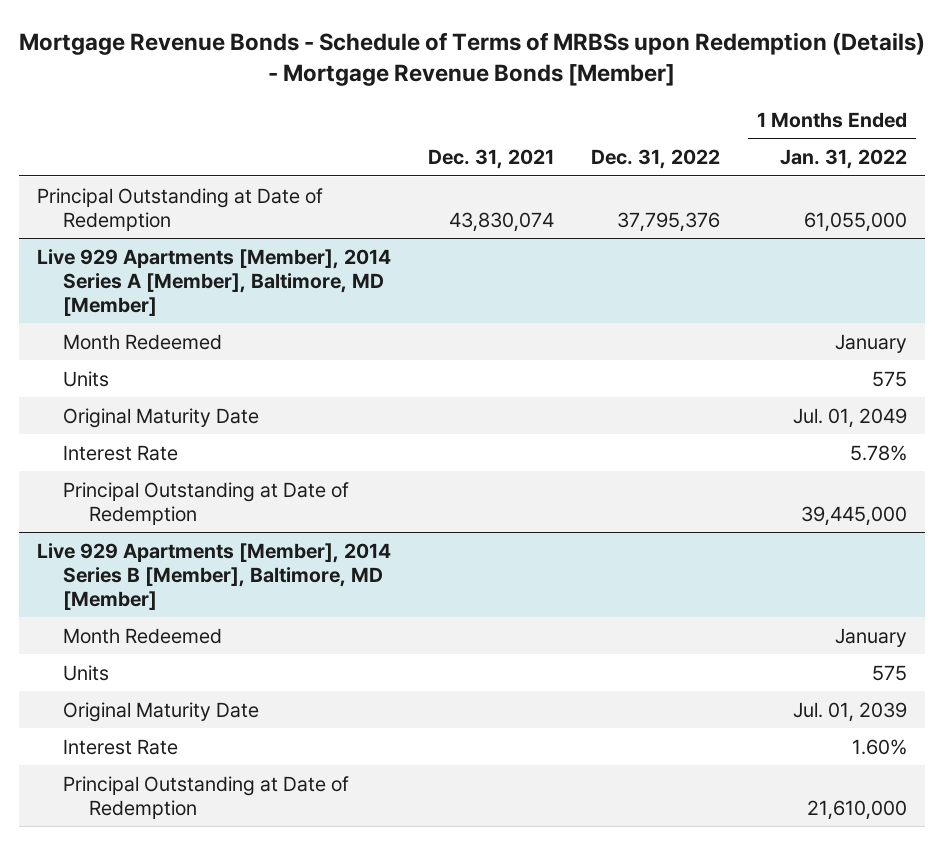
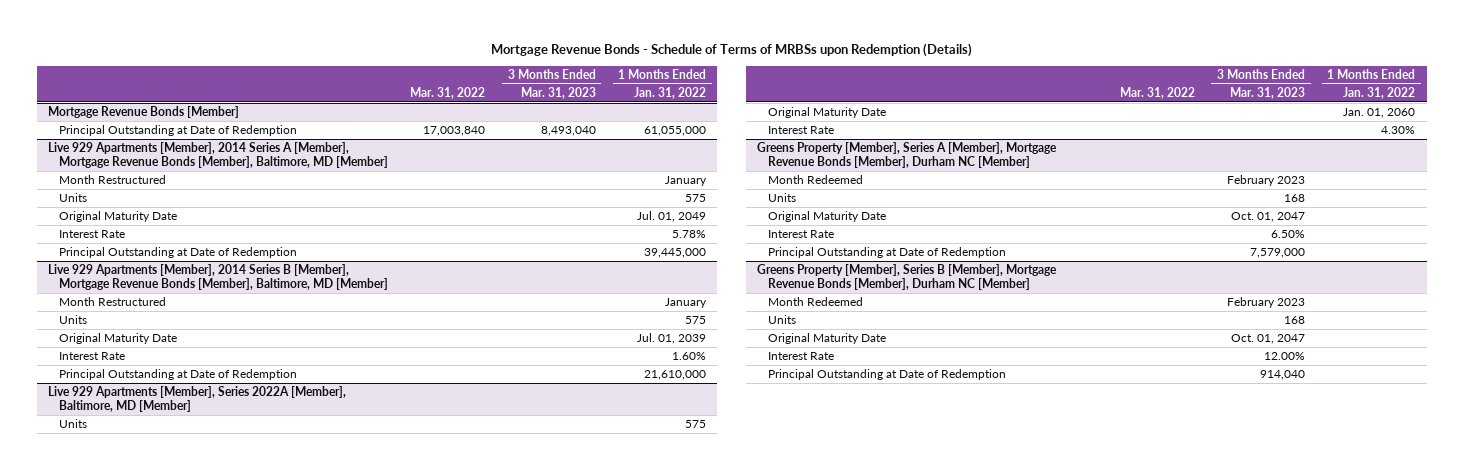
- Mortgage Revenue Bonds - Schedule of Terms of MRBSs upon Redemption (Details) - Mortgage Revenue Bonds [Member]
+ Mortgage Revenue Bonds - Schedule of Terms of MRBSs upon Redemption (Details)
- | Dec. 31, 2021 | Dec. 31, 2022 | 1 Months Ended Jan. 31, 2022
+ | Mar. 31, 2022 | 3 Months Ended Mar. 31, 2023 | 1 Months Ended Jan. 31, 2022
+ Mortgage Revenue Bonds [Member]
- Live 929 Apartments [Member], 2014 Series A [Member], Baltimore, MD [Member]
- Month Redeemed | | | January
+ Live 929 Apartments [Member], 2014 Series A [Member], Mortgage Revenue Bonds [Member], Baltimore, MD [Member]
+ Month Restructured | | | January
- Live 929 Apartments [Member], 2014 Series B [Member], Baltimore, MD [Member]
- Month Redeemed | | | January
+ Live 929 Apartments [Member], 2014 Series B [Member], Mortgage Revenue Bonds [Member], Baltimore, MD [Member]
+ Month Restructured | | | January
+ Live 929 Apartments [Member], Series 2022A [Member], Baltimore, MD [Member]
+ Units | | | 575
+ Original Maturity Date | | | Jan. 01, 2060
+ Interest Rate | | | 4.30%
+ Greens Property [Member], Series A [Member], Mortgage Revenue Bonds [Member], Durham NC [Member]
+ Month Redeemed | | February 2023 |
+ Units | | 168 |
+ Original Maturity Date | | Oct. 01, 2047 |
+ Interest Rate | | 6.50% |
+ Principal Outstanding at Date of Redemption | | 7,579,000 |
+ Greens Property [Member], Series B [Member], Mortgage Revenue Bonds [Member], Durham NC [Member]
+ Month Redeemed | | February 2023 |
+ Units | | 168 |
+ Original Maturity Date | | Oct. 01, 2047 |
+ Interest Rate | | 12.00% |
+ Principal Outstanding at Date of Redemption | | 914,040 |

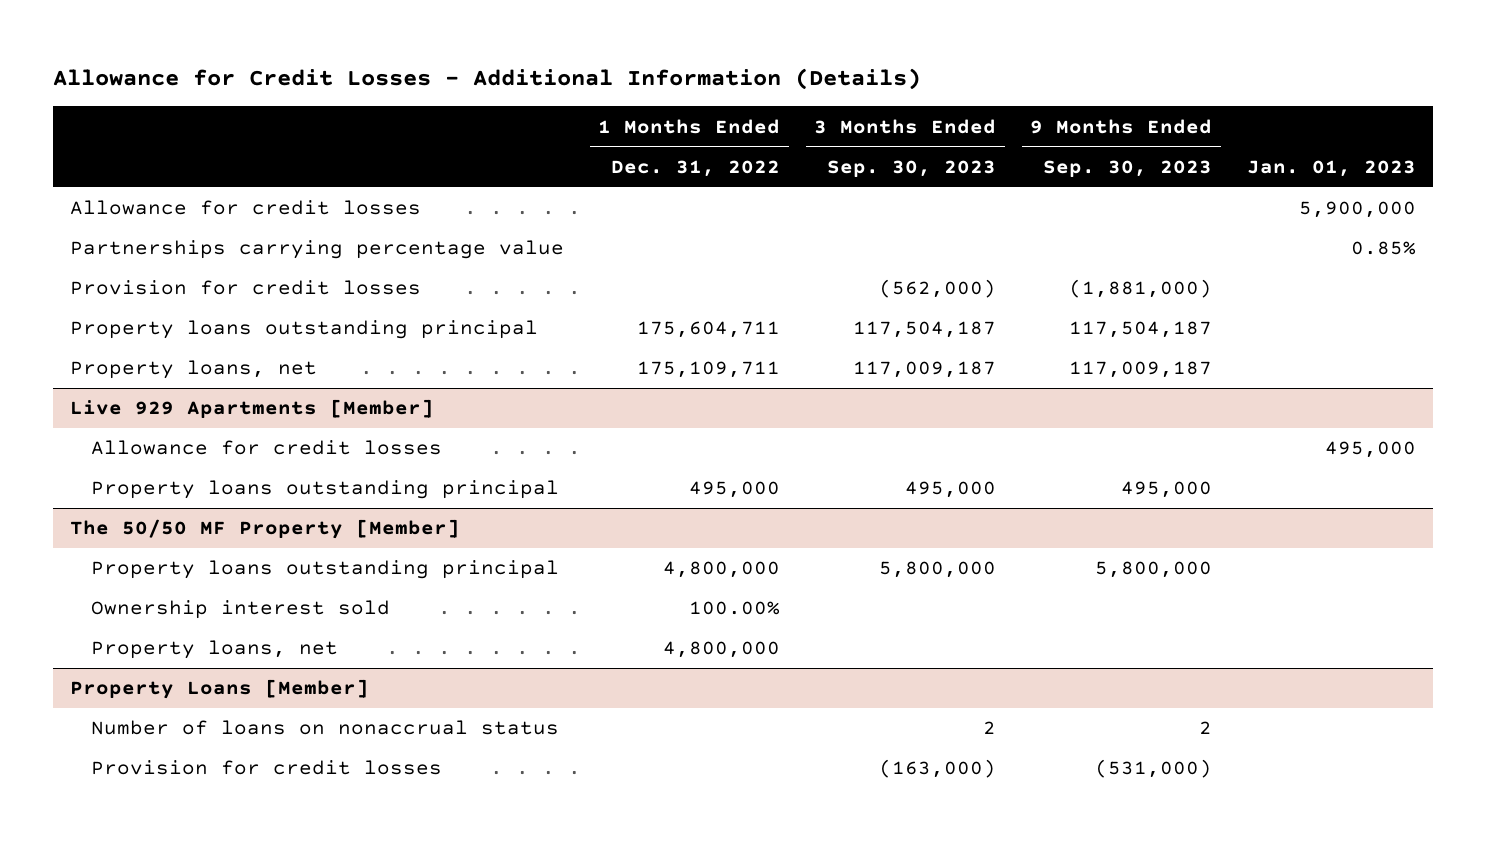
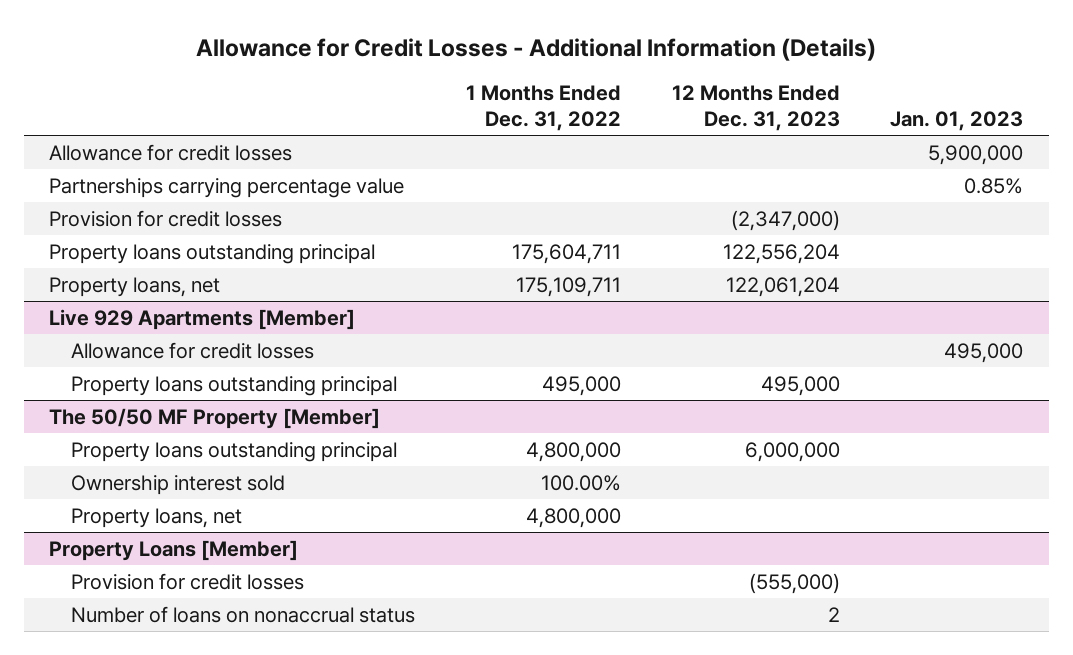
- | 1 Months Ended Dec. 31, 2022 | 3 Months Ended Sep. 30, 2023 | 9 Months Ended Sep. 30, 2023 | Jan. 01, 2023
+ | 1 Months Ended Dec. 31, 2022 | 12 Months Ended Dec. 31, 2023 | Jan. 01, 2023
@ Property Loans [Member]
moved down: Number of loans on nonaccrual status | | 2 |

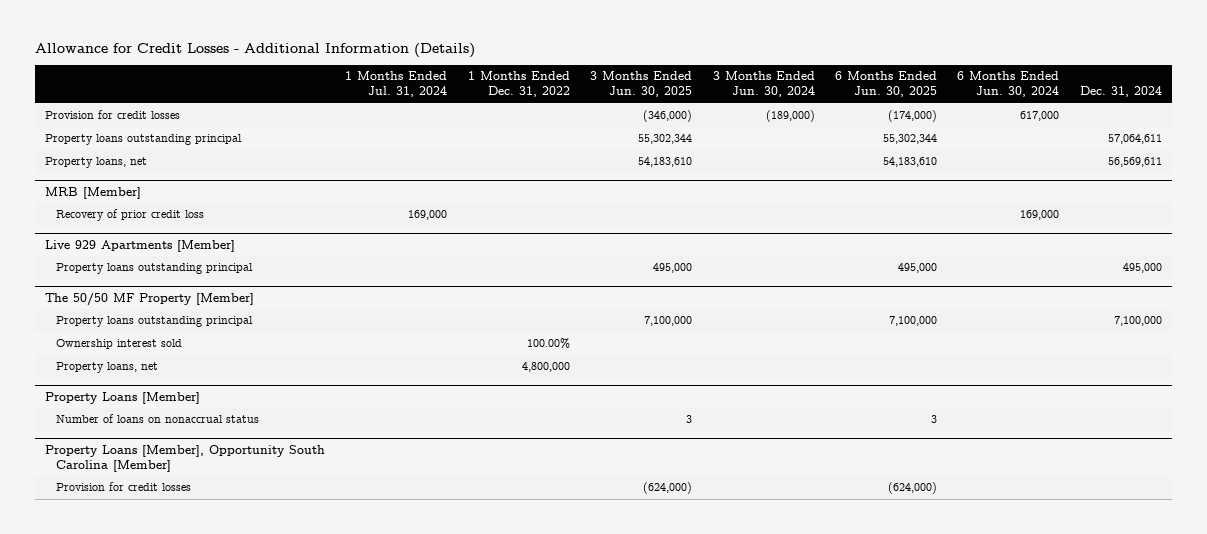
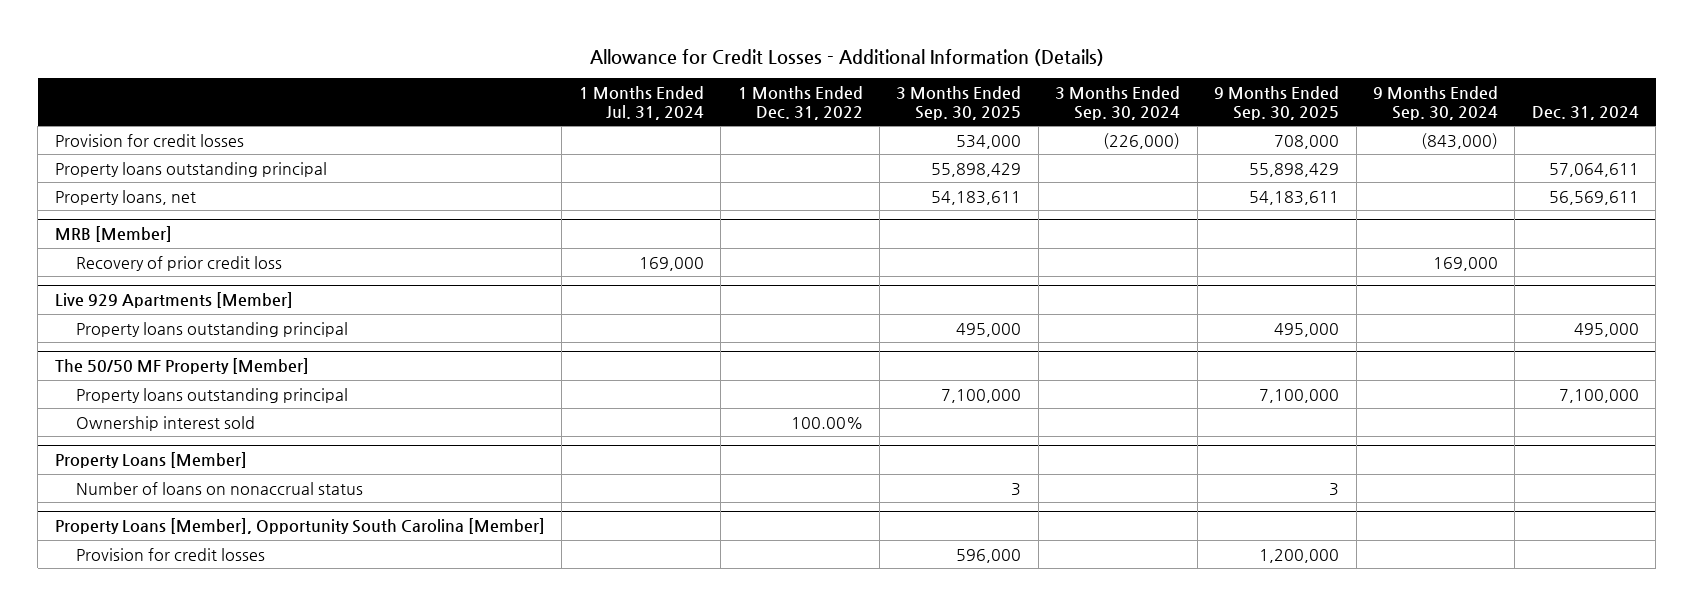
- | 1 Months Ended Jul. 31, 2024 | 1 Months Ended Dec. 31, 2022 | 3 Months Ended Jun. 30, 2025 | 3 Months Ended Jun. 30, 2024 | 6 Months Ended Jun. 30, 2025 | 6 Months Ended Jun. 30, 2024 | Dec. 31, 2024
+ | 1 Months Ended Jul. 31, 2024 | 1 Months Ended Dec. 31, 2022 | 3 Months Ended Sep. 30, 2025 | 3 Months Ended Sep. 30, 2024 | 9 Months Ended Sep. 30, 2025 | 9 Months Ended Sep. 30, 2024 | Dec. 31, 2024
@ The 50/50 MF Property [Member]
- Property loans, net | | 4,800,000 | | | | |

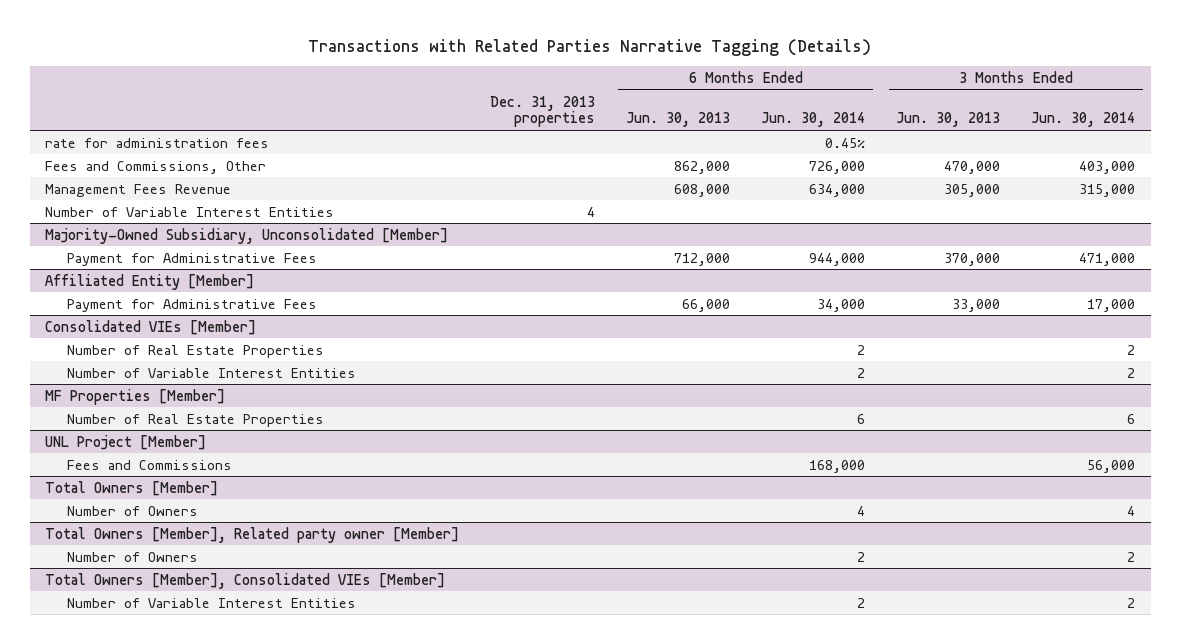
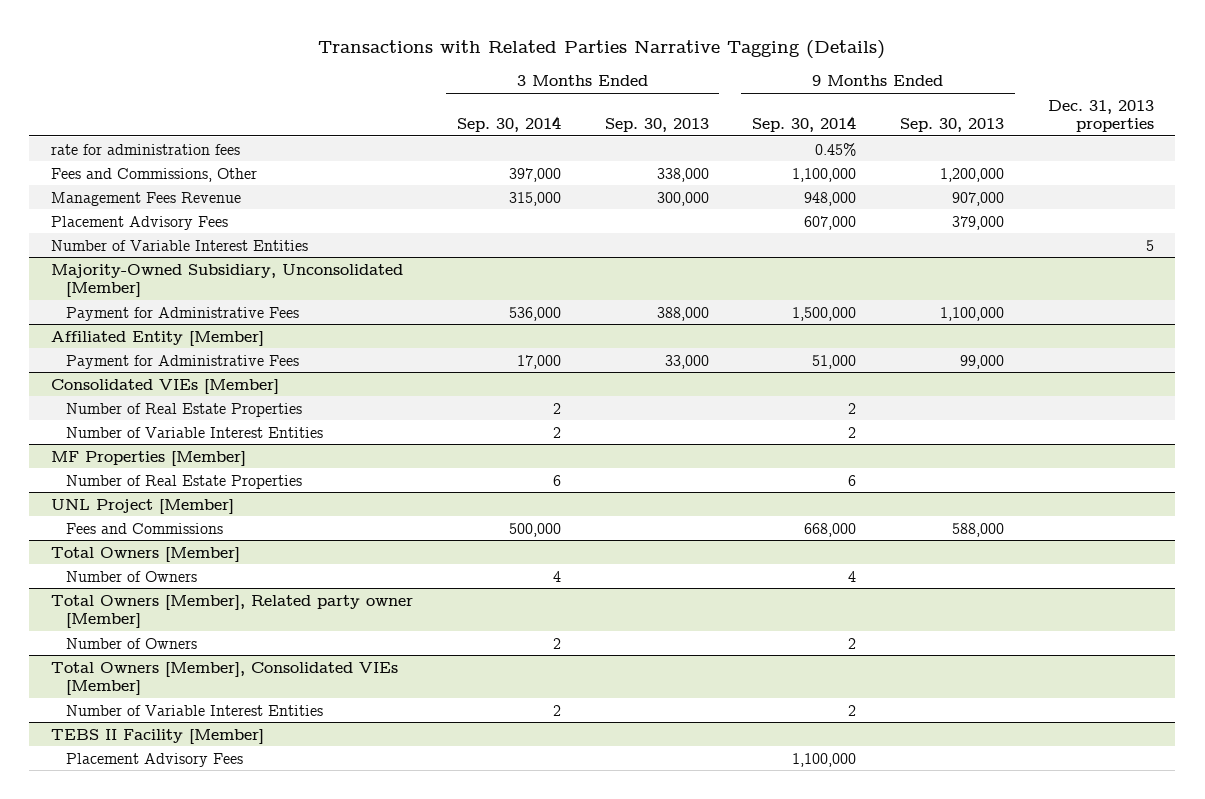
- | Dec. 31, 2013 properties | 6 Months Ended Jun. 30, 2013 | 6 Months Ended Jun. 30, 2014 | 3 Months Ended Jun. 30, 2013 | 3 Months Ended Jun. 30, 2014
+ | 3 Months Ended Sep. 30, 2014 | 3 Months Ended Sep. 30, 2013 | 9 Months Ended Sep. 30, 2014 | 9 Months Ended Sep. 30, 2013 | Dec. 31, 2013 properties
- Number of Variable Interest Entities | 4 | | | |
+ Placement Advisory Fees | | | 607,000 | 379,000 |
+ Number of Variable Interest Entities | | | | | 5
+ TEBS II Facility [Member]
+ Placement Advisory Fees | | | 1,100,000 | |

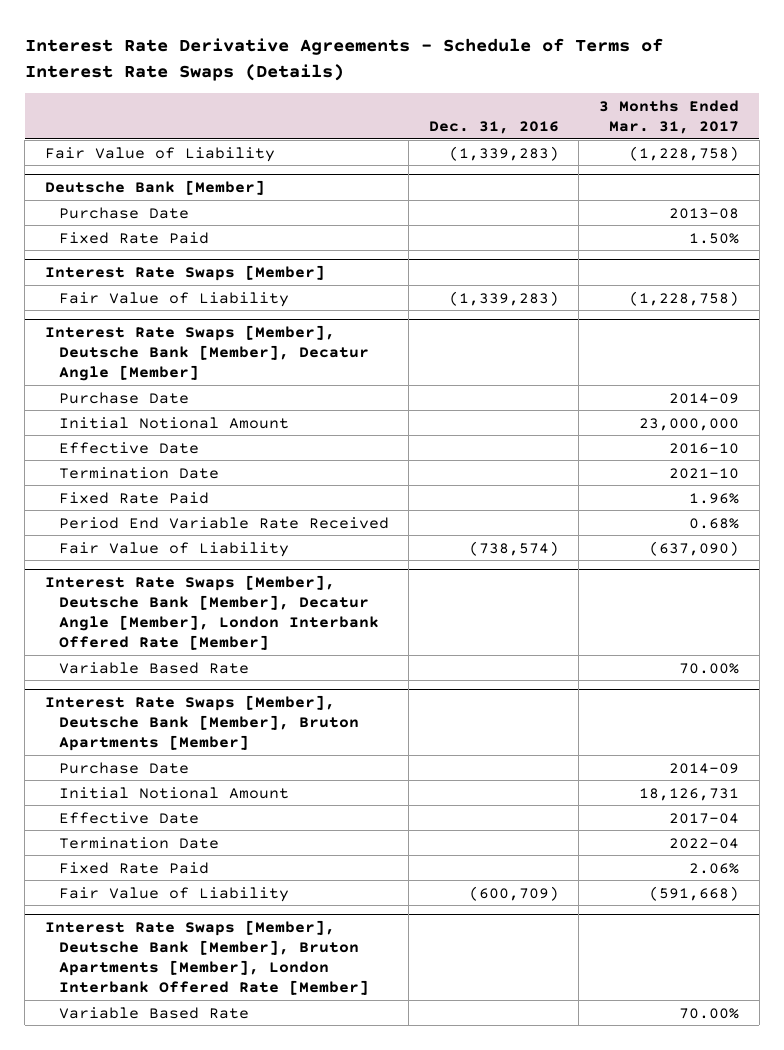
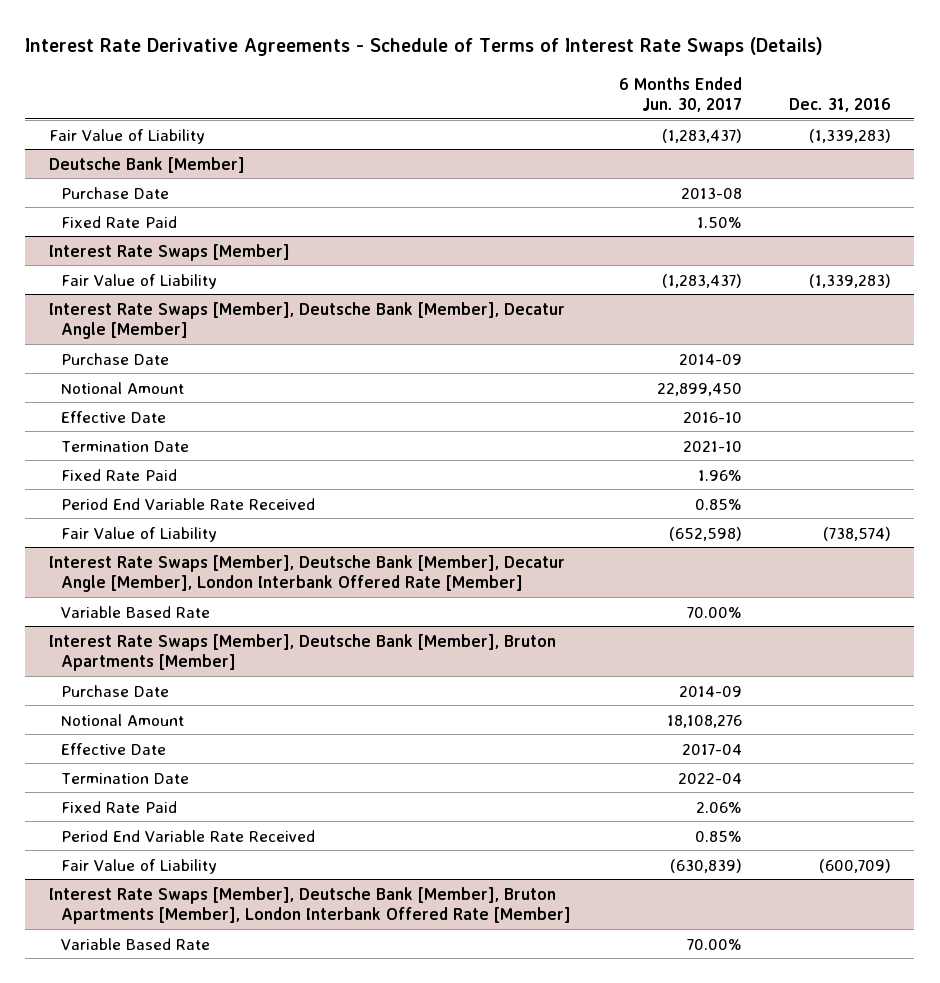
- | Dec. 31, 2016 | 3 Months Ended Mar. 31, 2017
+ | 6 Months Ended Jun. 30, 2017 | Dec. 31, 2016
@ Interest Rate Swaps [Member], Deutsche Bank [Member], Decatur Angle [Member]
- Initial Notional Amount | | 23,000,000
+ Notional Amount | 22,899,450 |
@ Interest Rate Swaps [Member], Deutsche Bank [Member], Bruton Apartments [Member]
- Initial Notional Amount | | 18,126,731
+ Notional Amount | 18,108,276 |
+ Period End Variable Rate Received | 0.85% |

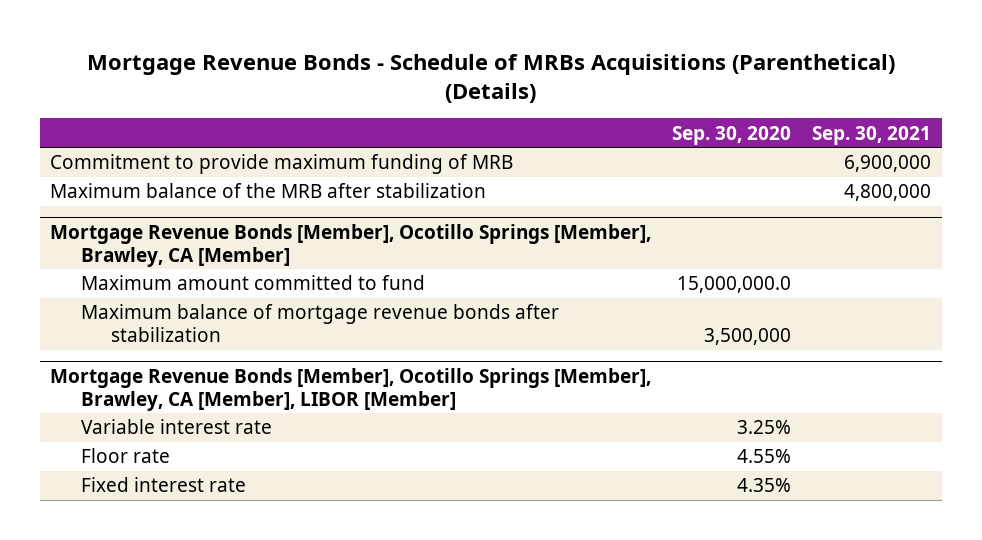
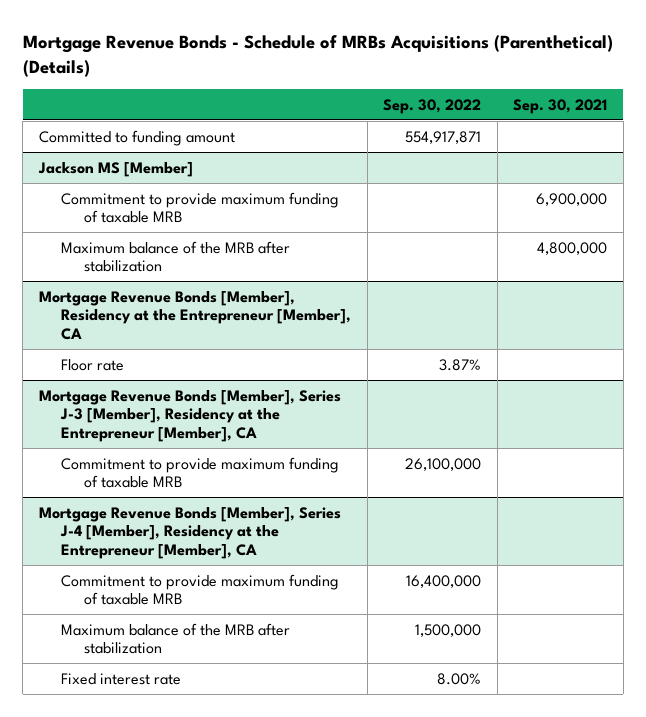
- | Sep. 30, 2020 | Sep. 30, 2021
+ | Sep. 30, 2022 | Sep. 30, 2021
- Commitment to provide maximum funding of MRB | | 6,900,000
- Maximum balance of the MRB after stabilization | | 4,800,000
- Mortgage Revenue Bonds [Member], Ocotillo Springs [Member], Brawley, CA [Member]
- Maximum amount committed to fund | 15,000,000.0 |
- Maximum balance of mortgage revenue bonds after stabilization | 3,500,000 |
- Mortgage Revenue Bonds [Member], Ocotillo Springs [Member], Brawley, CA [Member], LIBOR [Member]
- Variable interest rate | 3.25% |
- Floor rate | 4.55% |
- Fixed interest rate | 4.35% |
+ Committed to funding amount | 554,917,871 |
+ Jackson MS [Member]
+ Commitment to provide maximum funding of taxable MRB | | 6,900,000
+ Maximum balance of the MRB after stabilization | | 4,800,000
+ Mortgage Revenue Bonds [Member], Residency at the Entrepreneur [Member], CA
+ Floor rate | 3.87% |
+ Mortgage Revenue Bonds [Member], Series J-3 [Member], Residency at the Entrepreneur [Member], CA
+ Commitment to provide maximum funding of taxable MRB | 26,100,000 |
+ Mortgage Revenue Bonds [Member], Series J-4 [Member], Residency at the Entrepreneur [Member], CA
+ Commitment to provide maximum funding of taxable MRB | 16,400,000 |
+ Maximum balance of the MRB after stabilization | 1,500,000 |
+ Fixed interest rate | 8.00% |

